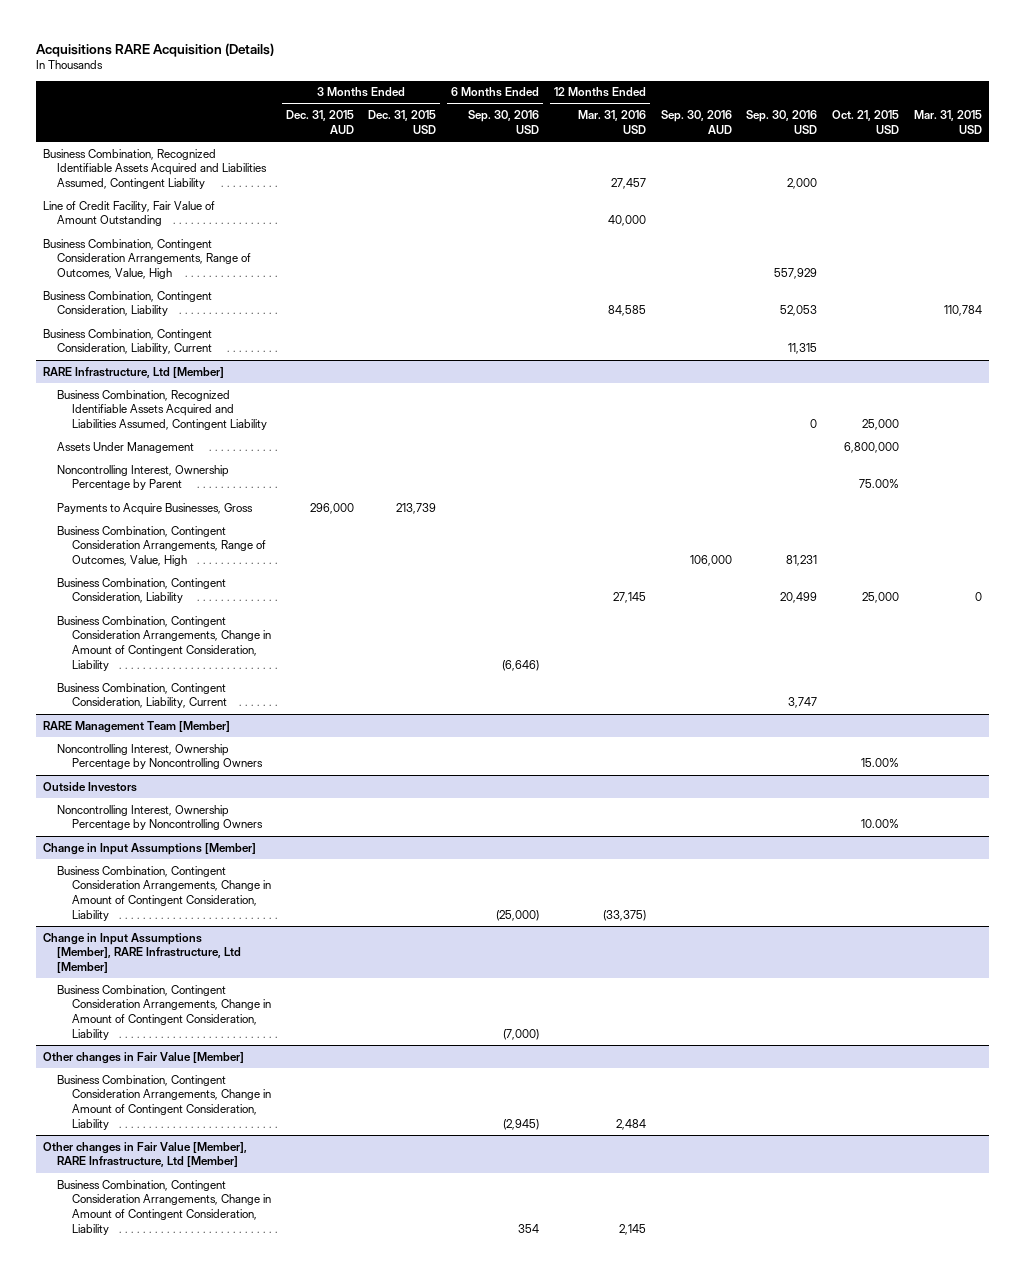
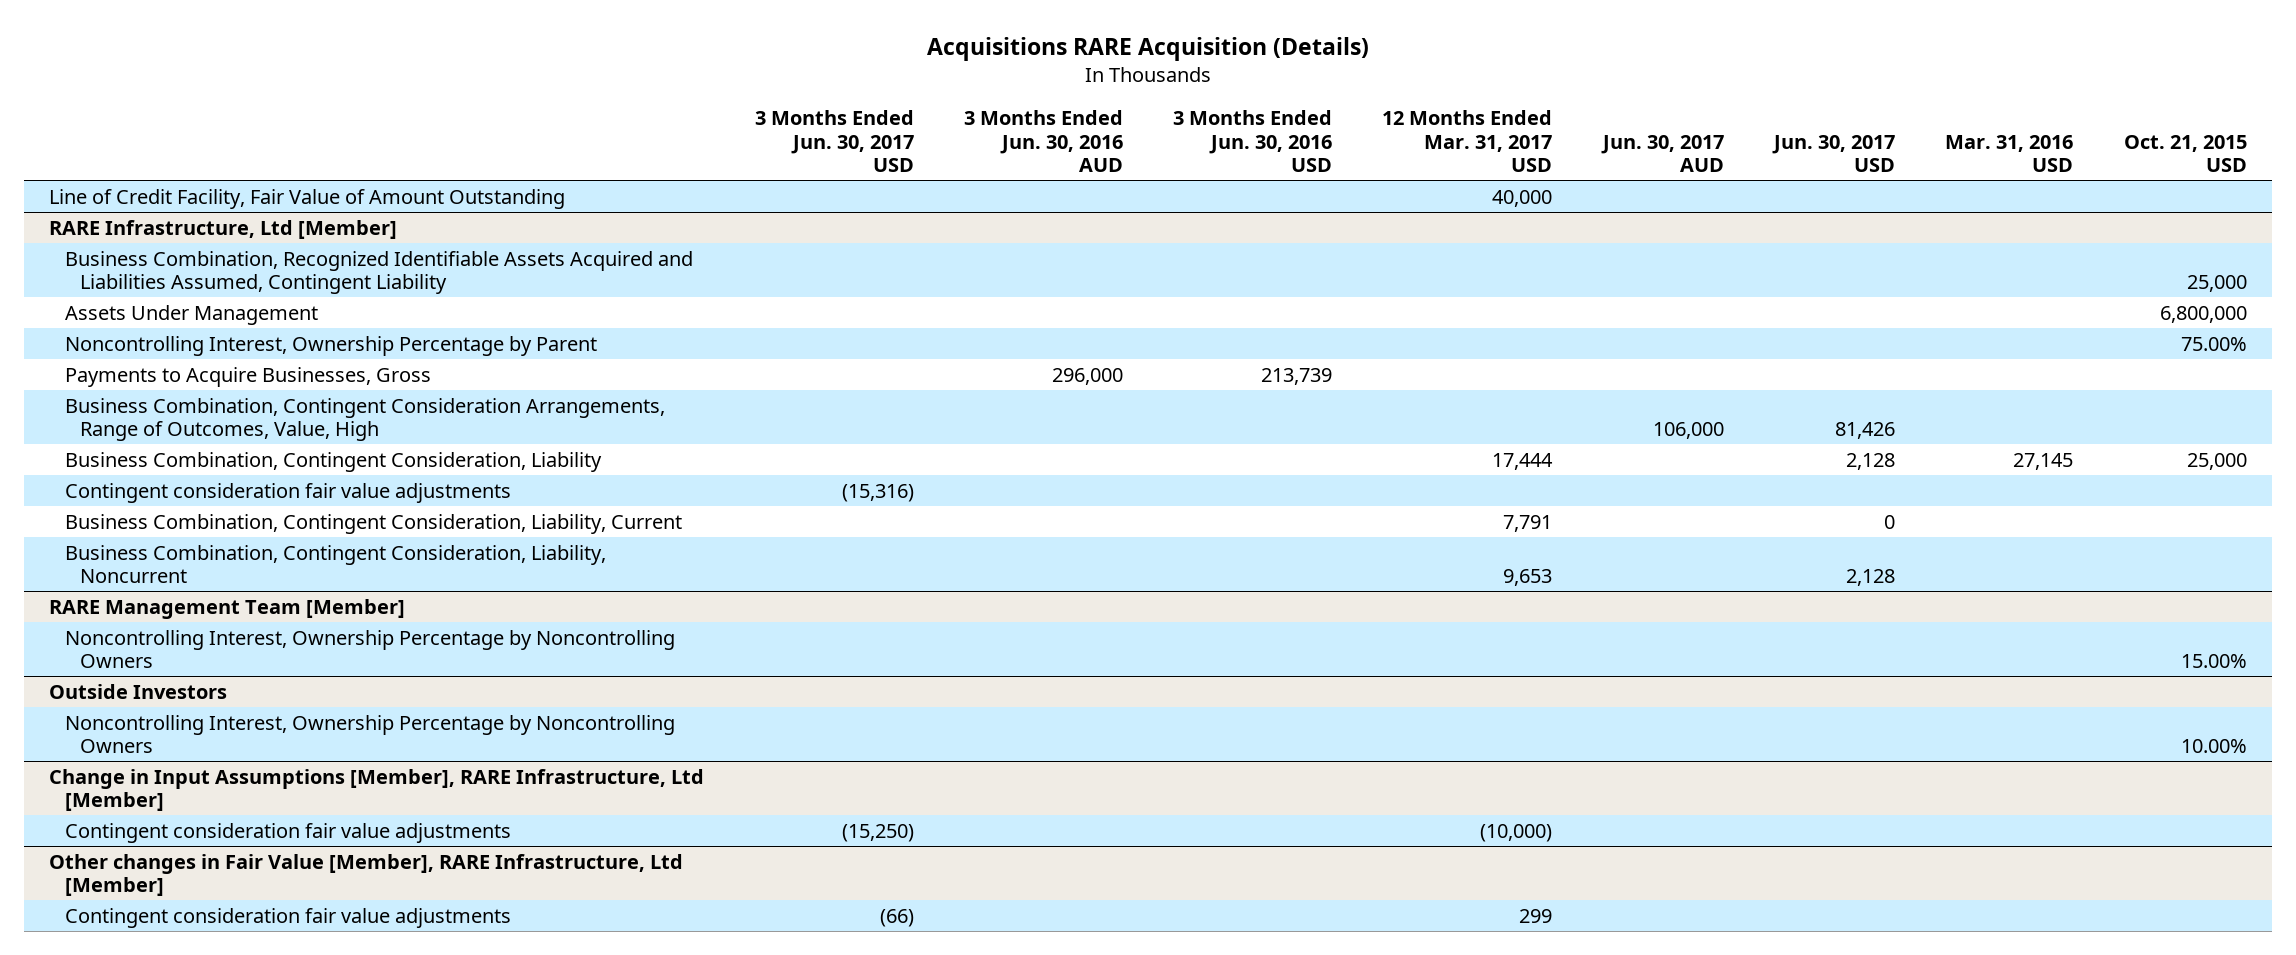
- | 3 Months Ended Dec. 31, 2015 AUD | 3 Months Ended Dec. 31, 2015 USD | 6 Months Ended Sep. 30, 2016 USD | 12 Months Ended Mar. 31, 2016 USD | Sep. 30, 2016 AUD | Sep. 30, 2016 USD | Oct. 21, 2015 USD | Mar. 31, 2015 USD
+ | 3 Months Ended Jun. 30, 2017 USD | 3 Months Ended Jun. 30, 2016 AUD | 3 Months Ended Jun. 30, 2016 USD | 12 Months Ended Mar. 31, 2017 USD | Jun. 30, 2017 AUD | Jun. 30, 2017 USD | Mar. 31, 2016 USD | Oct. 21, 2015 USD
- Business Combination, Recognized Identifiable Assets Acquired and Liabilities Assumed, Contingent Liability | | | | 27,457 | | 2,000 | |
- Business Combination, Contingent Consideration Arrangements, Range of Outcomes, Value, High | | | | | | 557,929 | |
- Business Combination, Contingent Consideration, Liability | | | | 84,585 | | 52,053 | | 110,784
- Business Combination, Contingent Consideration, Liability, Current | | | | | | 11,315 | |
@ RARE Infrastructure, Ltd [Member]
- Business Combination, Contingent Consideration Arrangements, Change in Amount of Contingent Consideration, Liability | | | (6,646) | | | | |
+ Contingent consideration fair value adjustments | (15,316) | | | | | | |
+ Business Combination, Contingent Consideration, Liability, Noncurrent | | | | 9,653 | | 2,128 | |
- Change in Input Assumptions [Member]
- Business Combination, Contingent Consideration Arrangements, Change in Amount of Contingent Consideration, Liability | | | (25,000) | (33,375) | | | |
@ Change in Input Assumptions [Member], RARE Infrastructure, Ltd [Member]
- Business Combination, Contingent Consideration Arrangements, Change in Amount of Contingent Consideration, Liability | | | (7,000) | | | | |
- Other changes in Fair Value [Member]
- Business Combination, Contingent Consideration Arrangements, Change in Amount of Contingent Consideration, Liability | | | (2,945) | 2,484 | | | |
@ Change in Input Assumptions [Member], RARE Infrastructure, Ltd [Member]
+ Contingent consideration fair value adjustments | (15,250) | | | (10,000) | | | |
@ Other changes in Fair Value [Member], RARE Infrastructure, Ltd [Member]
- Business Combination, Contingent Consideration Arrangements, Change in Amount of Contingent Consideration, Liability | | | 354 | 2,145 | | | |
+ Contingent consideration fair value adjustments | (66) | | | 299 | | | |

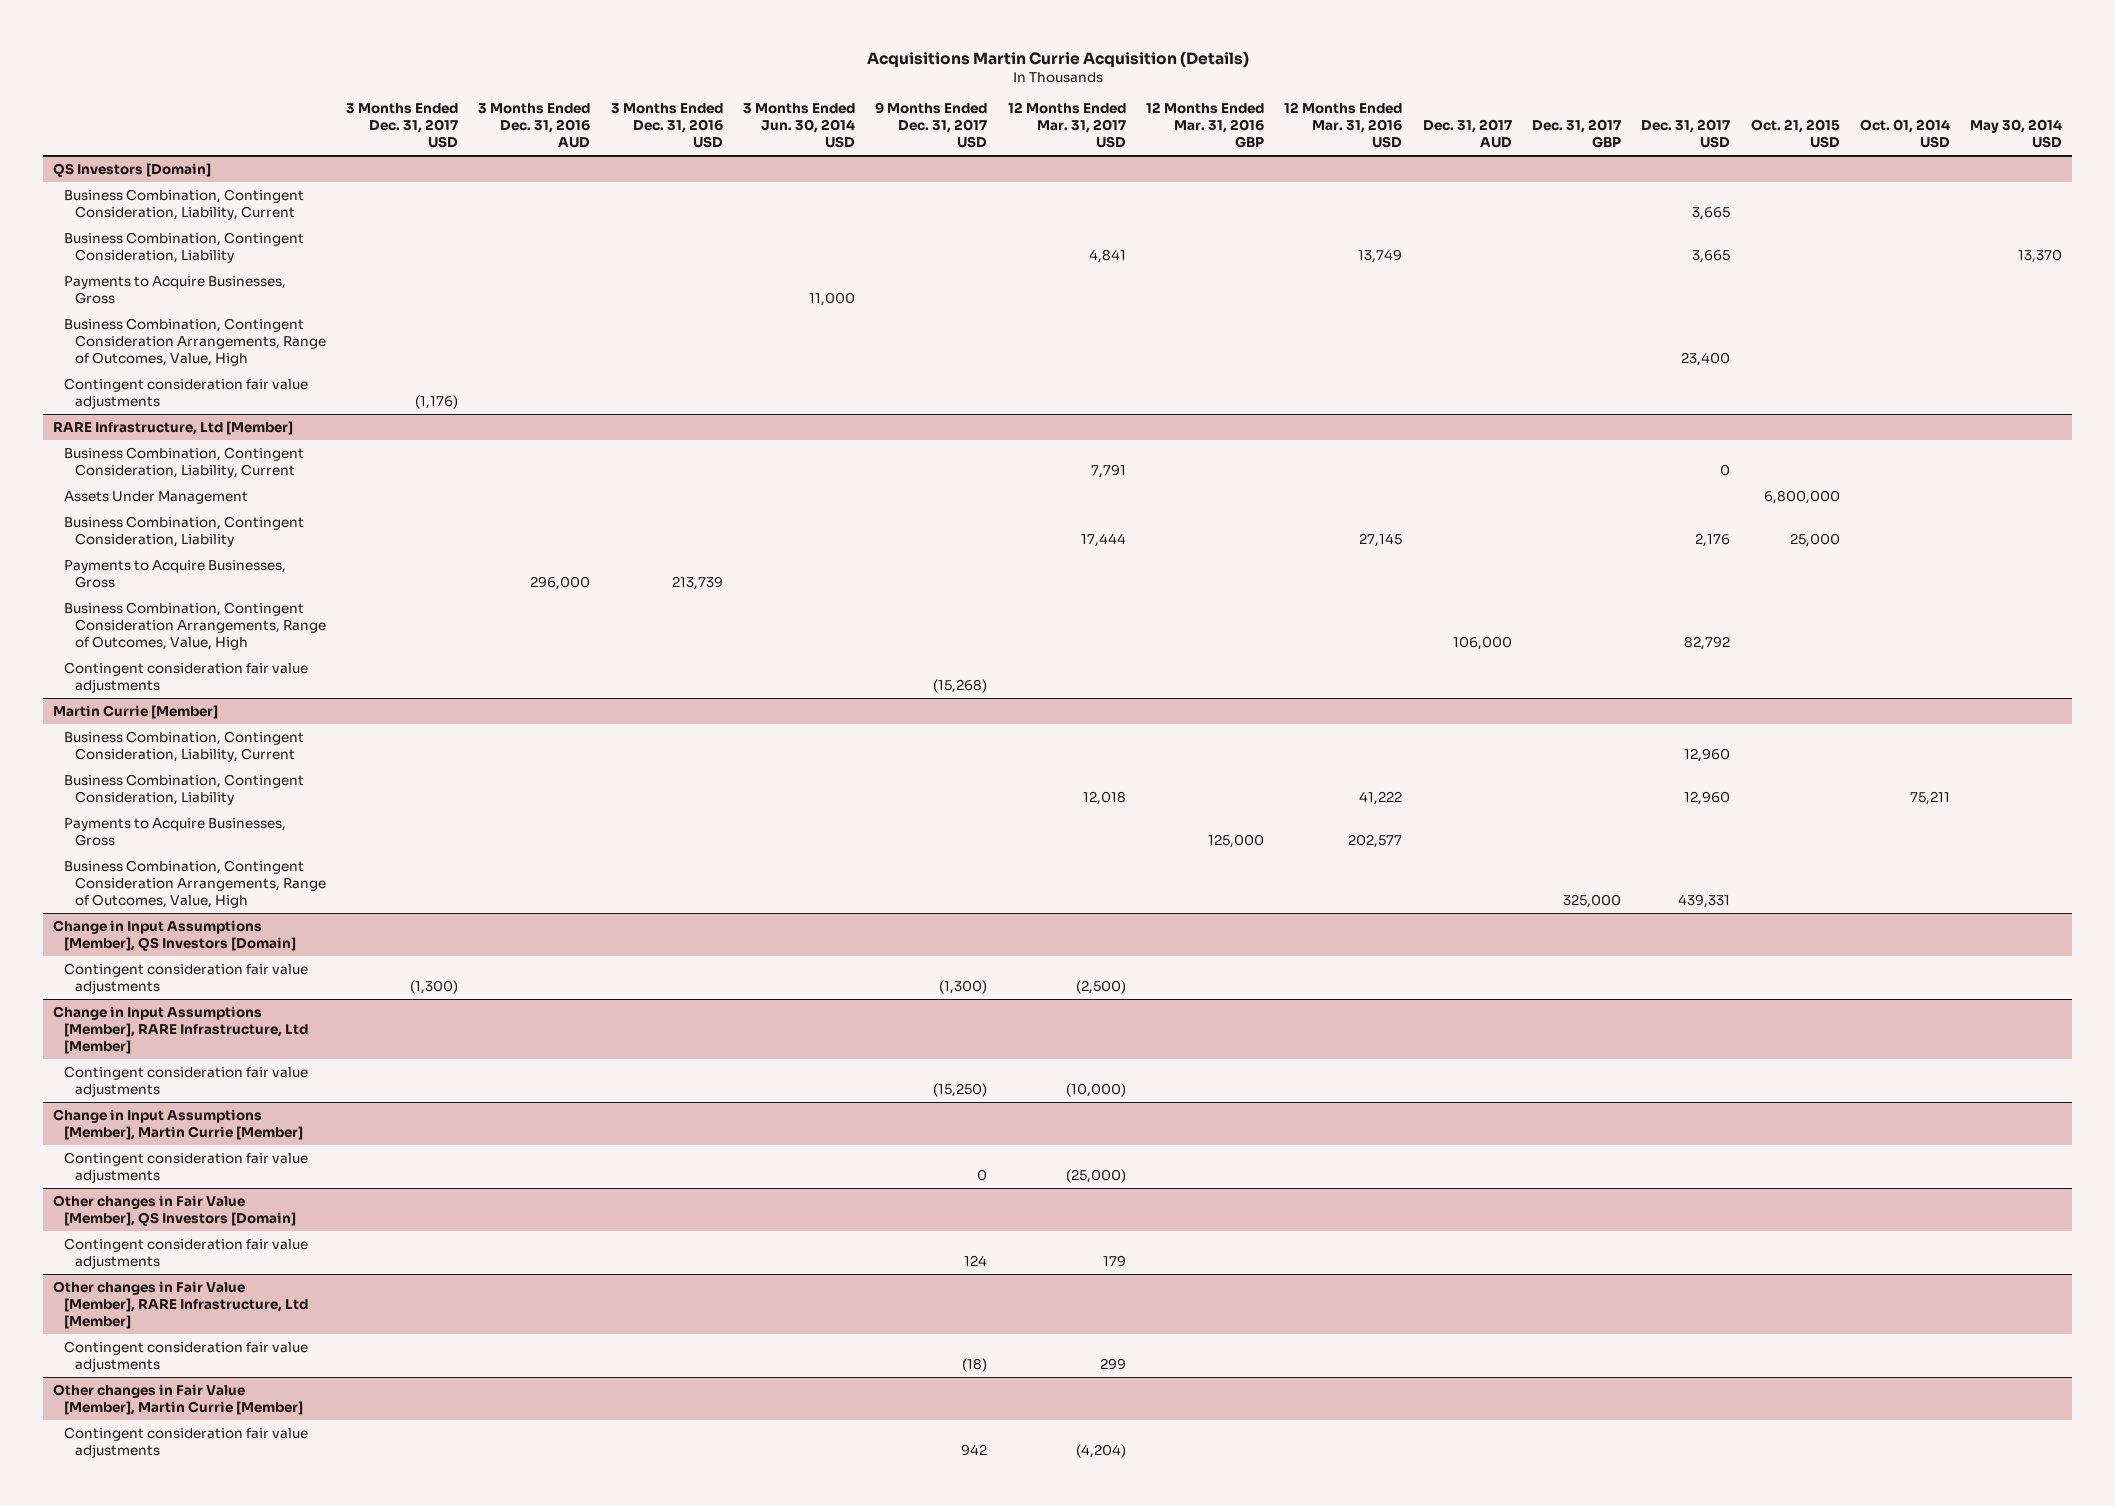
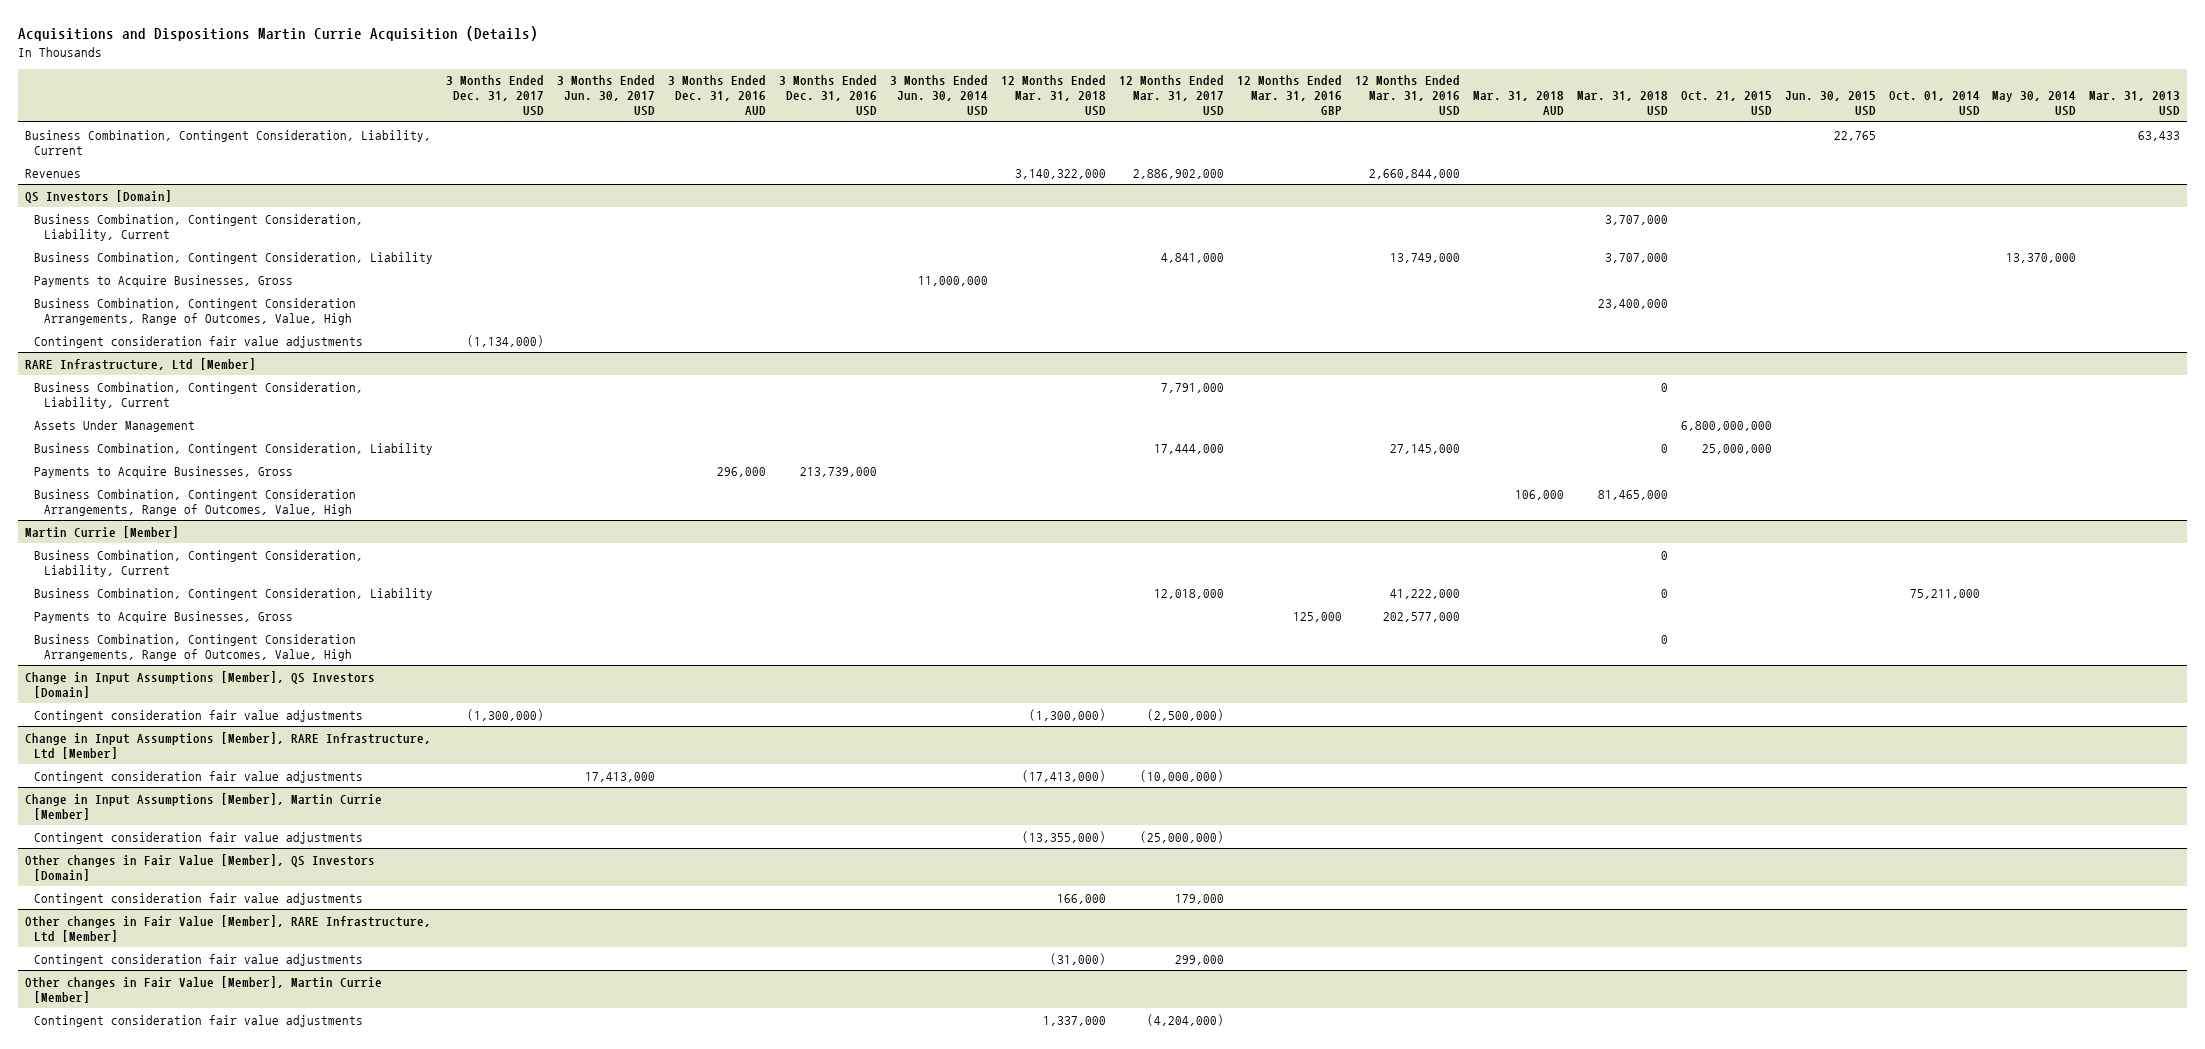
- Acquisitions Martin Currie Acquisition (Details)
+ Acquisitions and Dispositions Martin Currie Acquisition (Details)
- | 3 Months Ended Dec. 31, 2017 USD | 3 Months Ended Dec. 31, 2016 AUD | 3 Months Ended Dec. 31, 2016 USD | 3 Months Ended Jun. 30, 2014 USD | 9 Months Ended Dec. 31, 2017 USD | 12 Months Ended Mar. 31, 2017 USD | 12 Months Ended Mar. 31, 2016 GBP | 12 Months Ended Mar. 31, 2016 USD | Dec. 31, 2017 AUD | Dec. 31, 2017 GBP | Dec. 31, 2017 USD | Oct. 21, 2015 USD | Oct. 01, 2014 USD | May 30, 2014 USD
+ | 3 Months Ended Dec. 31, 2017 USD | 3 Months Ended Jun. 30, 2017 USD | 3 Months Ended Dec. 31, 2016 AUD | 3 Months Ended Dec. 31, 2016 USD | 3 Months Ended Jun. 30, 2014 USD | 12 Months Ended Mar. 31, 2018 USD | 12 Months Ended Mar. 31, 2017 USD | 12 Months Ended Mar. 31, 2016 GBP | 12 Months Ended Mar. 31, 2016 USD | Mar. 31, 2018 AUD | Mar. 31, 2018 USD | Oct. 21, 2015 USD | Jun. 30, 2015 USD | Oct. 01, 2014 USD | May 30, 2014 USD | Mar. 31, 2013 USD
+ Business Combination, Contingent Consideration, Liability, Current | | | | | | | | | | | | | 22,765 | | | 63,433
+ Revenues | | | | | | 3,140,322,000 | 2,886,902,000 | | 2,660,844,000 | | | | | | |
@ QS Investors [Domain]
- Business Combination, Contingent Consideration, Liability | | | | | | 4,841 | | 13,749 | | | 3,665 | | | 13,370
- Payments to Acquire Businesses, Gross | | | | 11,000 | | | | | | | | | |
+ Business Combination, Contingent Consideration, Liability | | | | | | | 4,841,000 | | 13,749,000 | | 3,707,000 | | | | 13,370,000 |
+ Payments to Acquire Businesses, Gross | | | | | 11,000,000 | | | | | | | | | | |
- Contingent consideration fair value adjustments | (1,176) | | | | | | | | | | | | |
+ Contingent consideration fair value adjustments | (1,134,000) | | | | | | | | | | | | | | |
@ RARE Infrastructure, Ltd [Member]
- Business Combination, Contingent Consideration, Liability, Current | | | | | | 7,791 | | | | | 0 | | |
- Assets Under Management | | | | | | | | | | | | 6,800,000 | |
- Business Combination, Contingent Consideration, Liability | | | | | | 17,444 | | 27,145 | | | 2,176 | 25,000 | |
- Payments to Acquire Businesses, Gross | | 296,000 | 213,739 | | | | | | | | | | |
+ Business Combination, Contingent Consideration, Liability, Current | | | | | | | 7,791,000 | | | | 0 | | | | |
+ Assets Under Management | | | | | | | | | | | | 6,800,000,000 | | | |
+ Business Combination, Contingent Consideration, Liability | | | | | | | 17,444,000 | | 27,145,000 | | 0 | 25,000,000 | | | |
+ Payments to Acquire Businesses, Gross | | | 296,000 | 213,739,000 | | | | | | | | | | | |
- Contingent consideration fair value adjustments | | | | | (15,268) | | | | | | | | |
@ Martin Currie [Member]
- Business Combination, Contingent Consideration, Liability | | | | | | 12,018 | | 41,222 | | | 12,960 | | 75,211 |
- Payments to Acquire Businesses, Gross | | | | | | | 125,000 | 202,577 | | | | | |
+ Business Combination, Contingent Consideration, Liability | | | | | | | 12,018,000 | | 41,222,000 | | 0 | | | 75,211,000 | |
+ Payments to Acquire Businesses, Gross | | | | | | | | 125,000 | 202,577,000 | | | | | | |
@ Change in Input Assumptions [Member], QS Investors [Domain]
- Contingent consideration fair value adjustments | (1,300) | | | | (1,300) | (2,500) | | | | | | | |
+ Contingent consideration fair value adjustments | (1,300,000) | | | | | (1,300,000) | (2,500,000) | | | | | | | | |
@ Change in Input Assumptions [Member], RARE Infrastructure, Ltd [Member]
- Contingent consideration fair value adjustments | | | | | (15,250) | (10,000) | | | | | | | |
+ Contingent consideration fair value adjustments | | 17,413,000 | | | | (17,413,000) | (10,000,000) | | | | | | | | |
@ Change in Input Assumptions [Member], Martin Currie [Member]
- Contingent consideration fair value adjustments | | | | | 0 | (25,000) | | | | | | | |
+ Contingent consideration fair value adjustments | | | | | | (13,355,000) | (25,000,000) | | | | | | | | |
@ Other changes in Fair Value [Member], QS Investors [Domain]
- Contingent consideration fair value adjustments | | | | | 124 | 179 | | | | | | | |
+ Contingent consideration fair value adjustments | | | | | | 166,000 | 179,000 | | | | | | | | |
@ Other changes in Fair Value [Member], RARE Infrastructure, Ltd [Member]
- Contingent consideration fair value adjustments | | | | | (18) | 299 | | | | | | | |
+ Contingent consideration fair value adjustments | | | | | | (31,000) | 299,000 | | | | | | | | |
@ Other changes in Fair Value [Member], Martin Currie [Member]
- Contingent consideration fair value adjustments | | | | | 942 | (4,204) | | | | | | | |
+ Contingent consideration fair value adjustments | | | | | | 1,337,000 | (4,204,000) | | | | | | | | |

